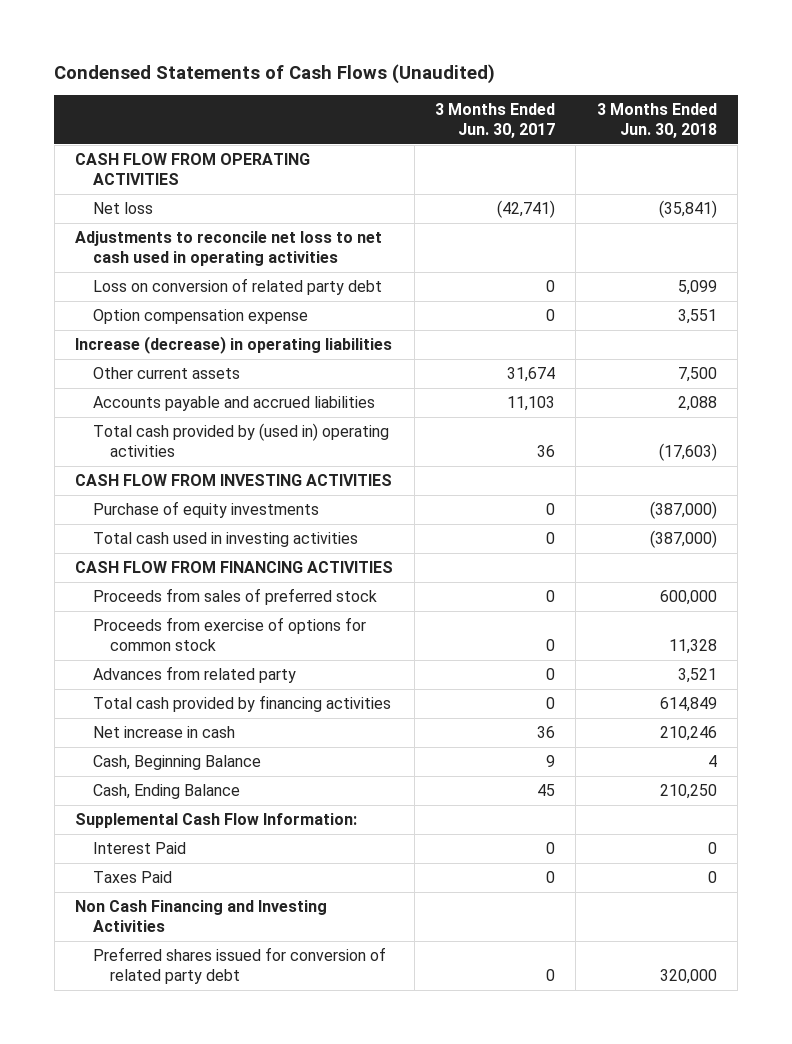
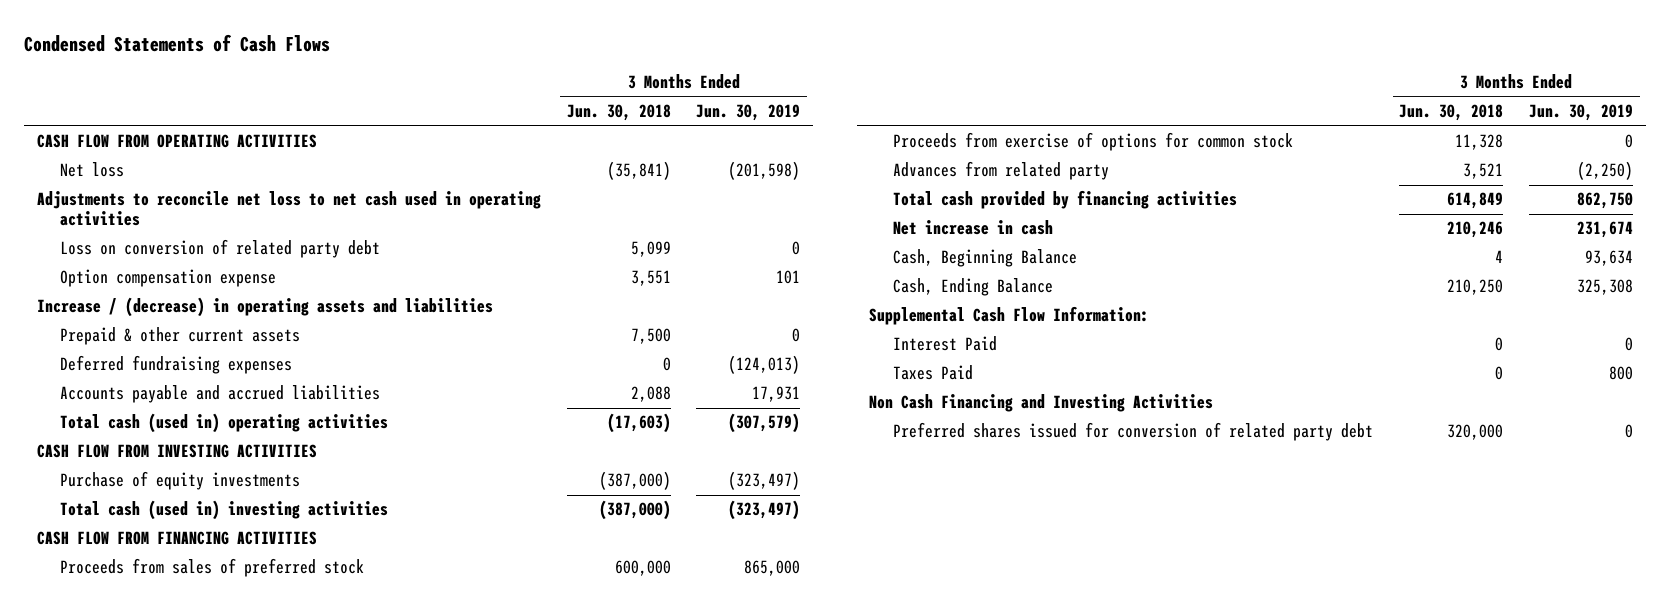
- Condensed Statements of Cash Flows (Unaudited)
+ Condensed Statements of Cash Flows
- | 3 Months Ended Jun. 30, 2017 | 3 Months Ended Jun. 30, 2018
+ | 3 Months Ended Jun. 30, 2018 | 3 Months Ended Jun. 30, 2019
- Increase (decrease) in operating liabilities
- Other current assets | 31,674 | 7,500
+ Increase / (decrease) in operating assets and liabilities
+ Prepaid & other current assets | 7,500 | 0
+ Deferred fundraising expenses | 0 | (124,013)
- Total cash provided by (used in) operating activities | 36 | (17,603)
+ Total cash (used in) operating activities | (17,603) | (307,579)
- Total cash used in investing activities | 0 | (387,000)
+ Total cash (used in) investing activities | (387,000) | (323,497)

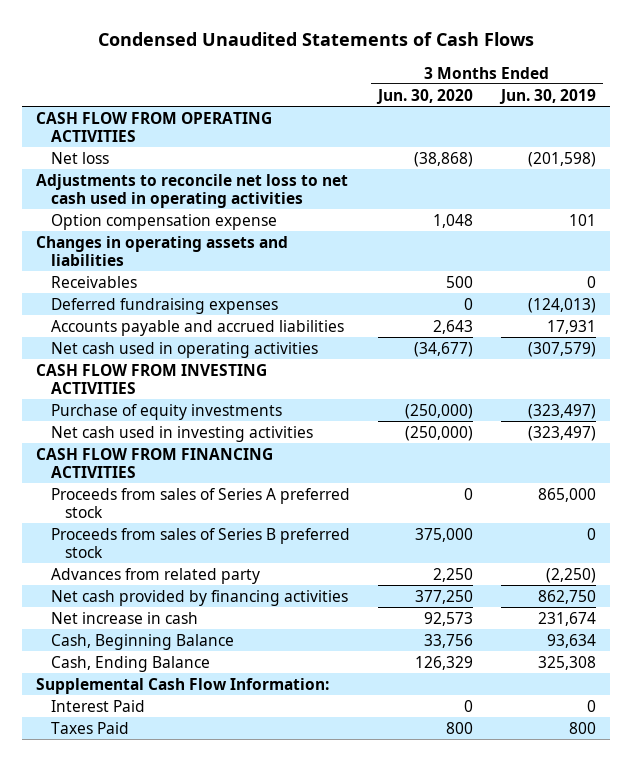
- Condensed Statements of Cash Flows
+ Condensed Unaudited Statements of Cash Flows
- | 3 Months Ended Jun. 30, 2018 | 3 Months Ended Jun. 30, 2019
+ | 3 Months Ended Jun. 30, 2020 | 3 Months Ended Jun. 30, 2019
- Loss on conversion of related party debt | 5,099 | 0
- Increase / (decrease) in operating assets and liabilities
- Prepaid & other current assets | 7,500 | 0
+ Changes in operating assets and liabilities
+ Receivables | 500 | 0
- Total cash (used in) operating activities | (17,603) | (307,579)
+ Net cash used in operating activities | (34,677) | (307,579)
- Total cash (used in) investing activities | (387,000) | (323,497)
+ Net cash used in investing activities | (250,000) | (323,497)
- Proceeds from sales of preferred stock | 600,000 | 865,000
- Proceeds from exercise of options for common stock | 11,328 | 0
+ Proceeds from sales of Series A preferred stock | 0 | 865,000
+ Proceeds from sales of Series B preferred stock | 375,000 | 0
- Total cash provided by financing activities | 614,849 | 862,750
+ Net cash provided by financing activities | 377,250 | 862,750
- Non Cash Financing and Investing Activities
- Preferred shares issued for conversion of related party debt | 320,000 | 0

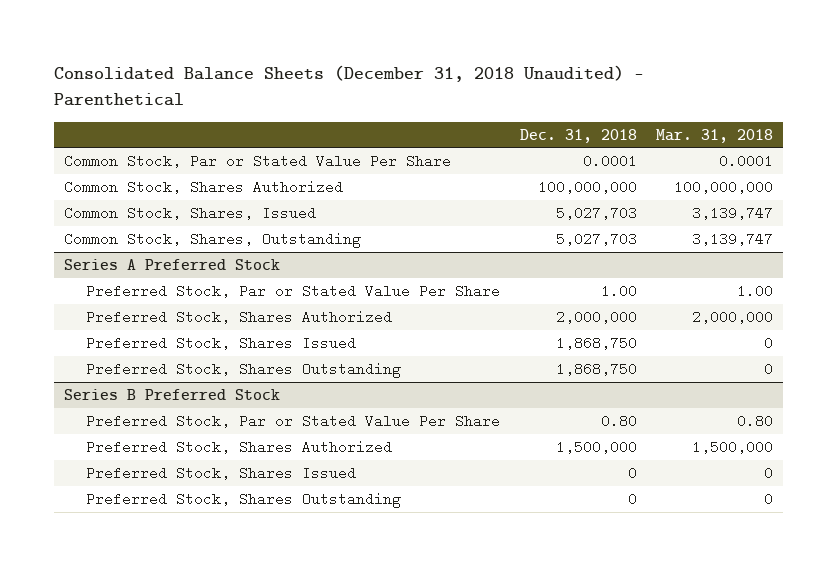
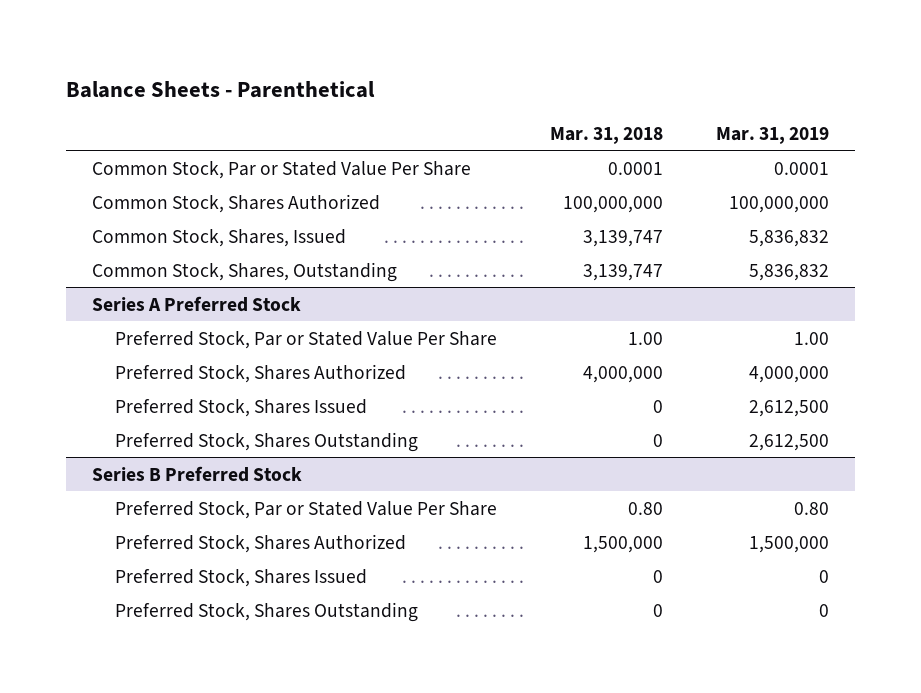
- Consolidated Balance Sheets (December 31, 2018 Unaudited) - Parenthetical
+ Balance Sheets - Parenthetical
- | Dec. 31, 2018 | Mar. 31, 2018
+ | Mar. 31, 2018 | Mar. 31, 2019
@ Series A Preferred Stock
- Preferred Stock, Shares Authorized | 2,000,000 | 2,000,000
+ Preferred Stock, Shares Authorized | 4,000,000 | 4,000,000

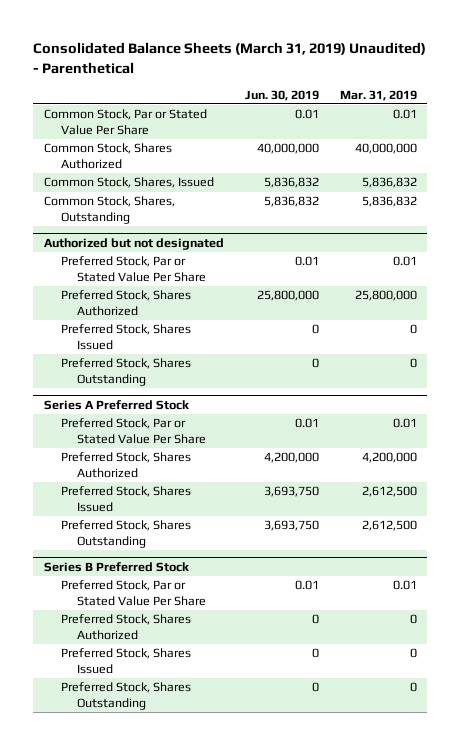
- Balance Sheets - Parenthetical
+ Consolidated Balance Sheets (March 31, 2019) Unaudited) - Parenthetical
- | Mar. 31, 2018 | Mar. 31, 2019
+ | Jun. 30, 2019 | Mar. 31, 2019
- Common Stock, Par or Stated Value Per Share | 0.0001 | 0.0001
- Common Stock, Shares Authorized | 100,000,000 | 100,000,000
+ Common Stock, Par or Stated Value Per Share | 0.01 | 0.01
+ Common Stock, Shares Authorized | 40,000,000 | 40,000,000
+ Authorized but not designated
+ Preferred Stock, Par or Stated Value Per Share | 0.01 | 0.01
+ Preferred Stock, Shares Authorized | 25,800,000 | 25,800,000
+ Preferred Stock, Shares Issued | 0 | 0
+ Preferred Stock, Shares Outstanding | 0 | 0
@ Series A Preferred Stock
- Preferred Stock, Par or Stated Value Per Share | 1.00 | 1.00
- Preferred Stock, Shares Authorized | 4,000,000 | 4,000,000
+ Preferred Stock, Par or Stated Value Per Share | 0.01 | 0.01
+ Preferred Stock, Shares Authorized | 4,200,000 | 4,200,000
@ Series B Preferred Stock
- Preferred Stock, Par or Stated Value Per Share | 0.80 | 0.80
- Preferred Stock, Shares Authorized | 1,500,000 | 1,500,000
+ Preferred Stock, Par or Stated Value Per Share | 0.01 | 0.01
+ Preferred Stock, Shares Authorized | 0 | 0

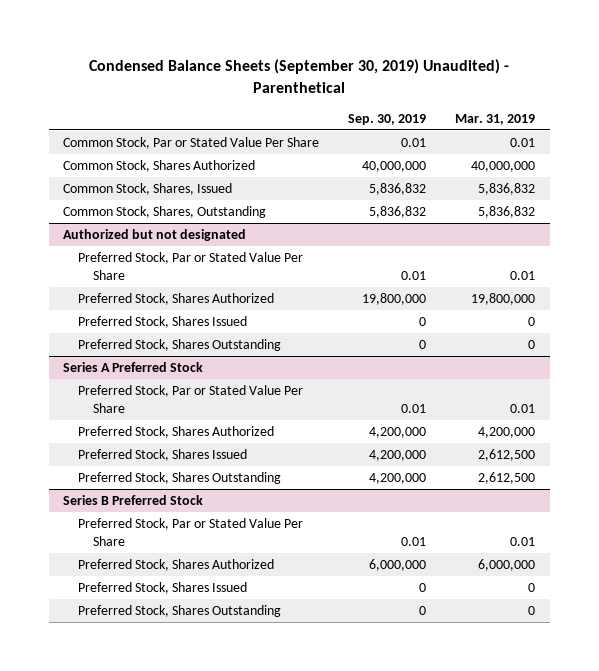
- Consolidated Balance Sheets (March 31, 2019) Unaudited) - Parenthetical
+ Condensed Balance Sheets (September 30, 2019) Unaudited) - Parenthetical
- | Jun. 30, 2019 | Mar. 31, 2019
+ | Sep. 30, 2019 | Mar. 31, 2019
@ Authorized but not designated
- Preferred Stock, Shares Authorized | 25,800,000 | 25,800,000
+ Preferred Stock, Shares Authorized | 19,800,000 | 19,800,000
@ Series B Preferred Stock
- Preferred Stock, Shares Authorized | 0 | 0
+ Preferred Stock, Shares Authorized | 6,000,000 | 6,000,000

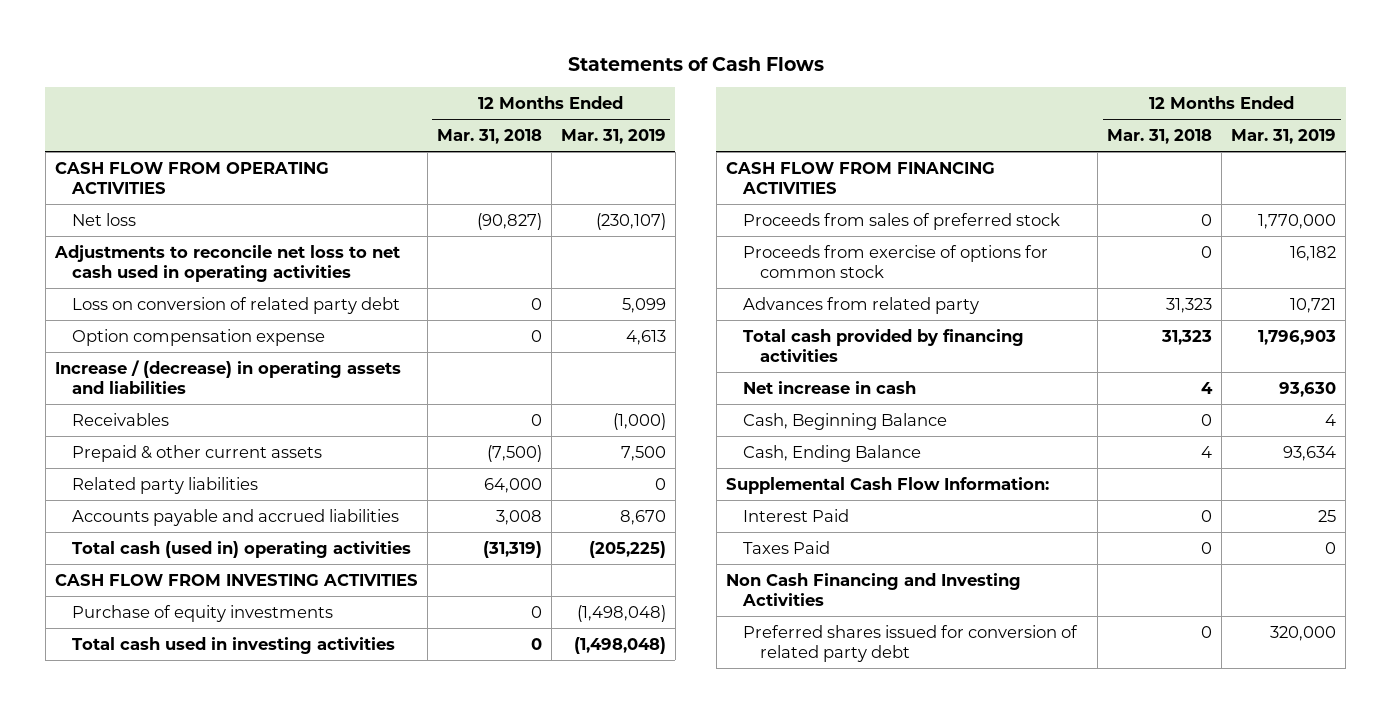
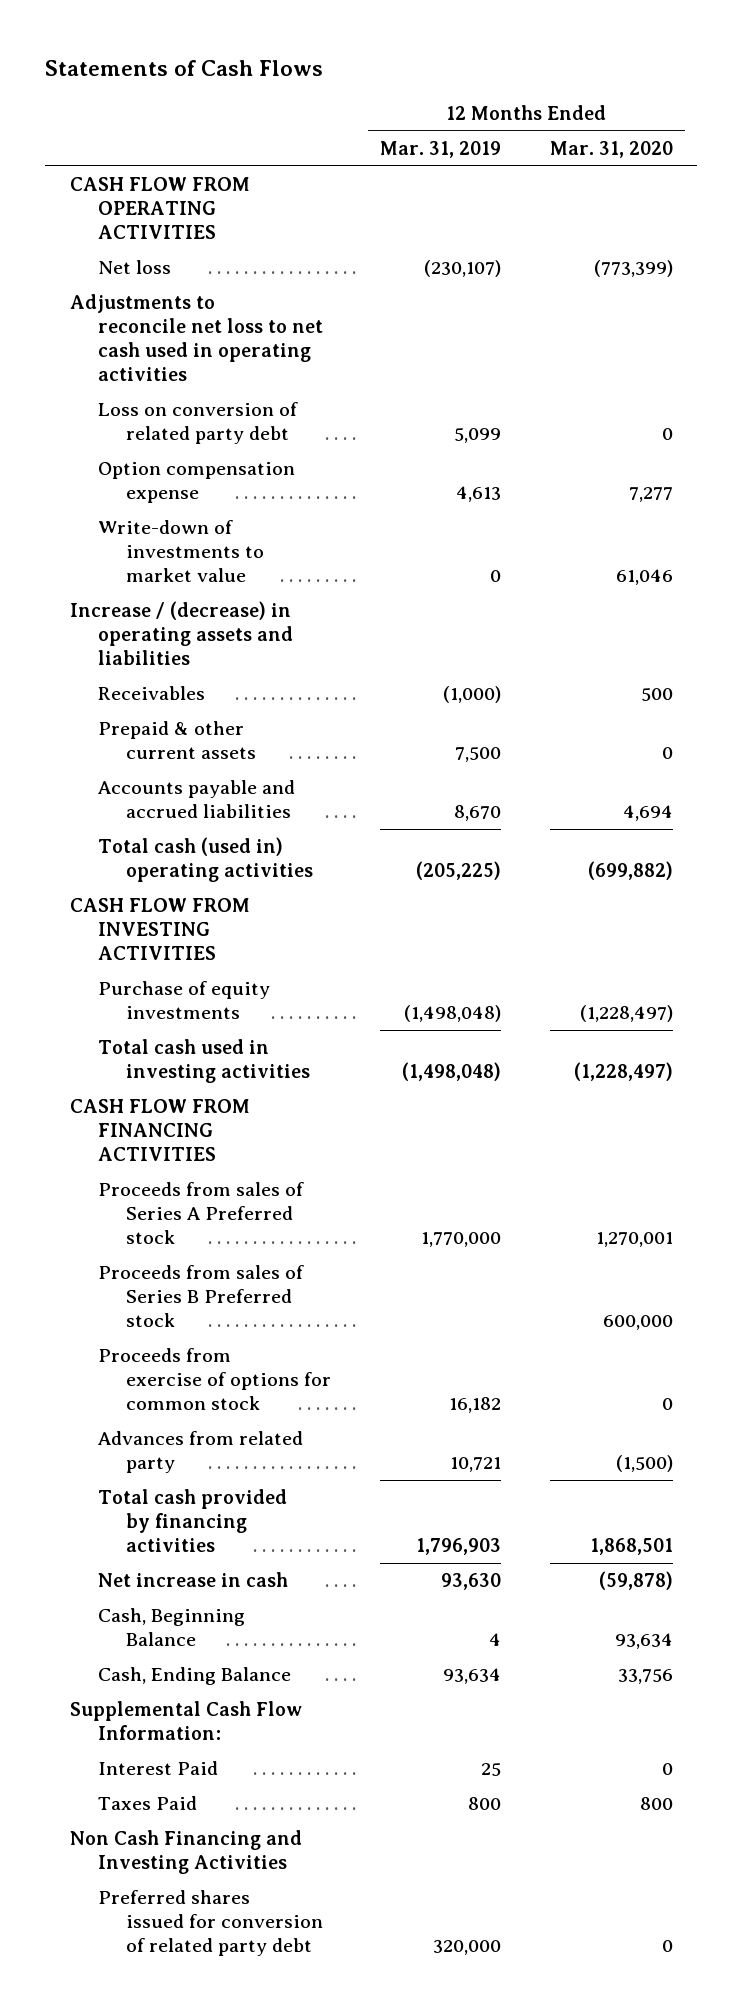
- | 12 Months Ended Mar. 31, 2018 | 12 Months Ended Mar. 31, 2019
+ | 12 Months Ended Mar. 31, 2019 | 12 Months Ended Mar. 31, 2020
+ Write-down of investments to market value | 0 | 61,046
- Related party liabilities | 64,000 | 0
- Proceeds from sales of preferred stock | 0 | 1,770,000
+ Proceeds from sales of Series A Preferred stock | 1,770,000 | 1,270,001
+ Proceeds from sales of Series B Preferred stock | | 600,000
- Taxes Paid | 0 | 0
+ Taxes Paid | 800 | 800

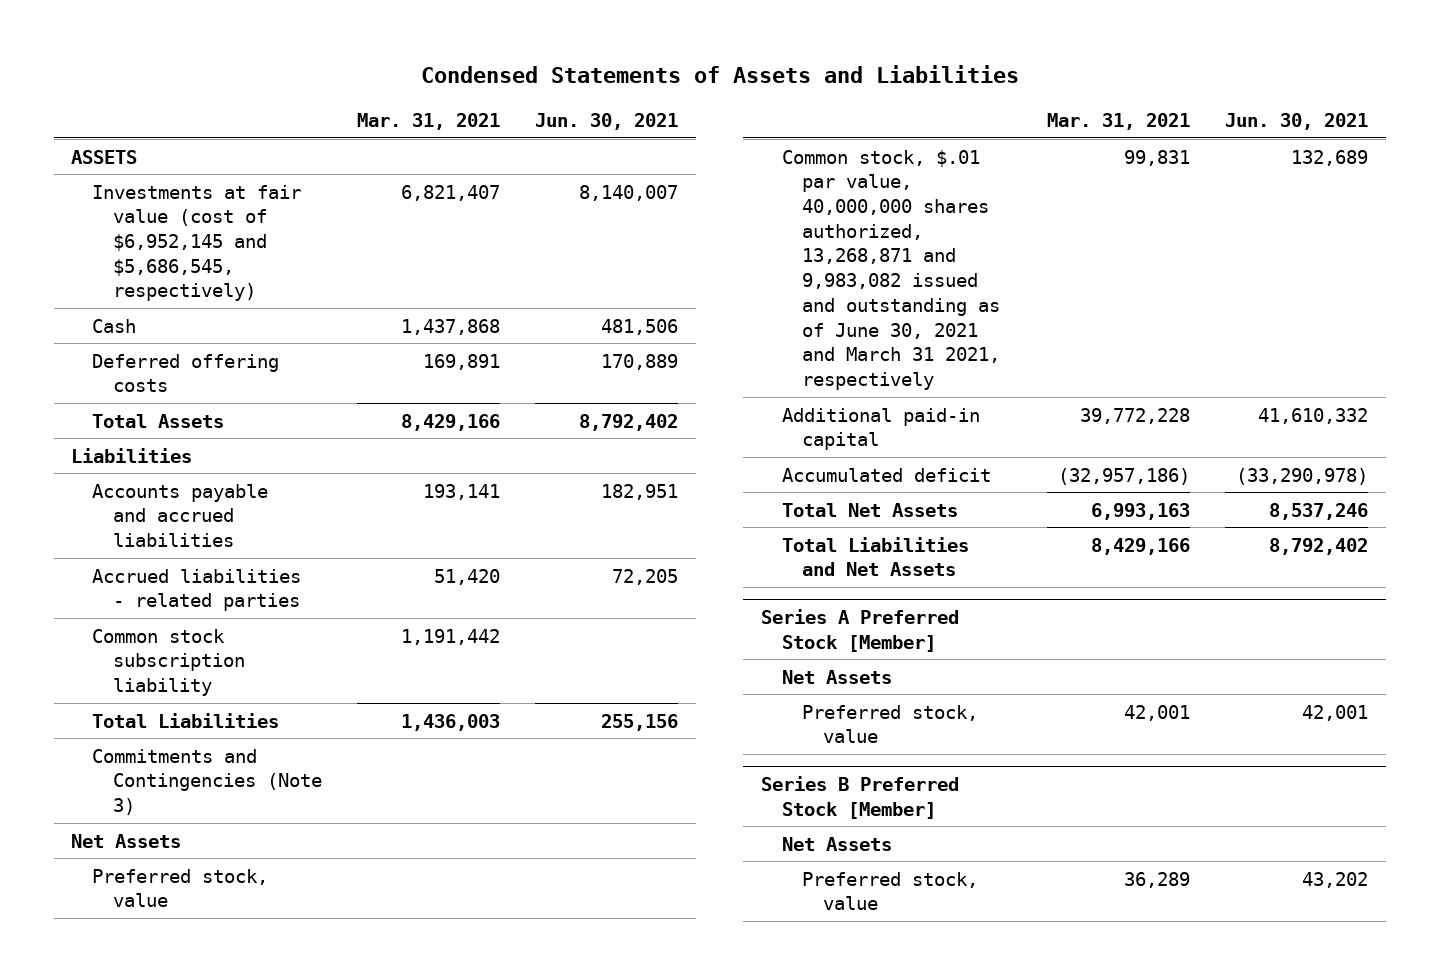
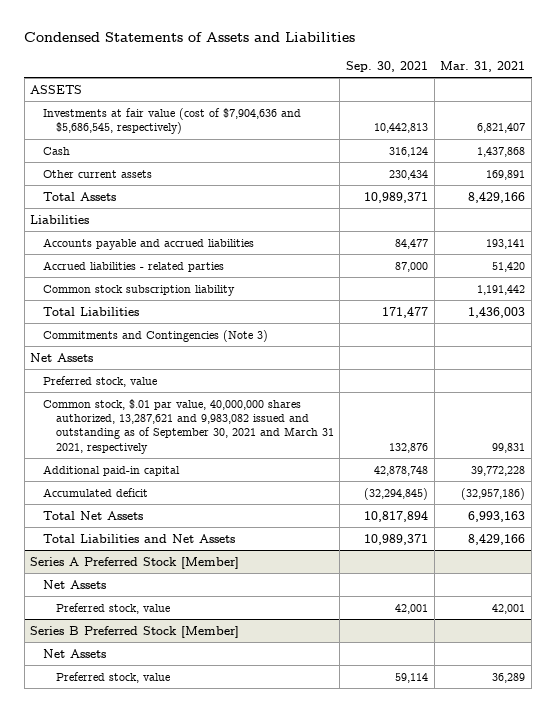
- | Mar. 31, 2021 | Jun. 30, 2021
+ | Sep. 30, 2021 | Mar. 31, 2021
- Investments at fair value (cost of $6,952,145 and $5,686,545, respectively) | 6,821,407 | 8,140,007
+ Investments at fair value (cost of $7,904,636 and $5,686,545, respectively) | 10,442,813 | 6,821,407
- Deferred offering costs | 169,891 | 170,889
+ Other current assets | 230,434 | 169,891
- Common stock, $.01 par value, 40,000,000 shares authorized, 13,268,871 and 9,983,082 issued and outstanding as of June 30, 2021 and March 31 2021, respectively | 99,831 | 132,689
+ Common stock, $.01 par value, 40,000,000 shares authorized, 13,287,621 and 9,983,082 issued and outstanding as of September 30, 2021 and March 31 2021, respectively | 132,876 | 99,831

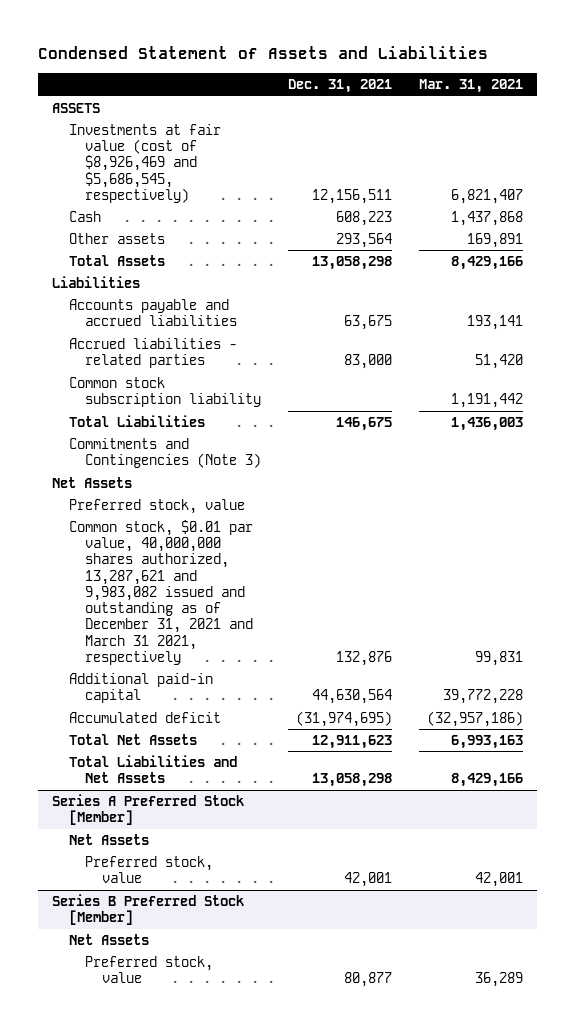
- Condensed Statements of Assets and Liabilities
+ Condensed Statement of Assets and Liabilities
- | Sep. 30, 2021 | Mar. 31, 2021
+ | Dec. 31, 2021 | Mar. 31, 2021
- Investments at fair value (cost of $7,904,636 and $5,686,545, respectively) | 10,442,813 | 6,821,407
+ Investments at fair value (cost of $8,926,469 and $5,686,545, respectively) | 12,156,511 | 6,821,407
- Other current assets | 230,434 | 169,891
+ Other assets | 293,564 | 169,891
- Common stock, $.01 par value, 40,000,000 shares authorized, 13,287,621 and 9,983,082 issued and outstanding as of September 30, 2021 and March 31 2021, respectively | 132,876 | 99,831
+ Common stock, $0.01 par value, 40,000,000 shares authorized, 13,287,621 and 9,983,082 issued and outstanding as of December 31, 2021 and March 31 2021, respectively | 132,876 | 99,831

